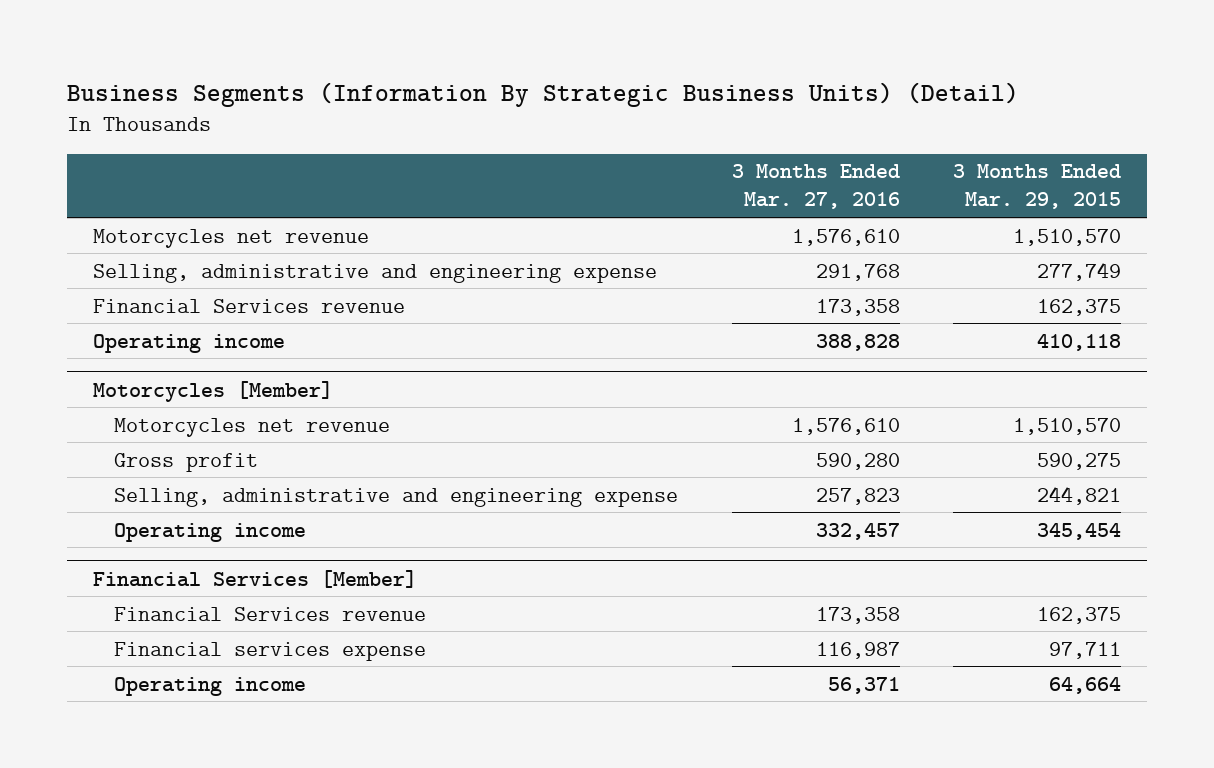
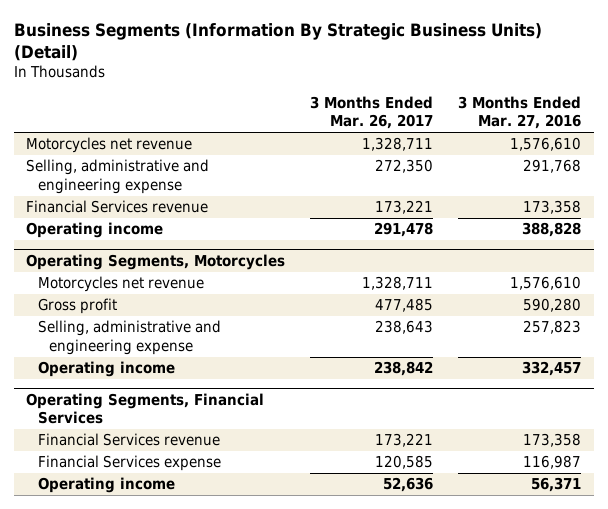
- | 3 Months Ended Mar. 27, 2016 | 3 Months Ended Mar. 29, 2015
+ | 3 Months Ended Mar. 26, 2017 | 3 Months Ended Mar. 27, 2016
- Motorcycles [Member]
+ Operating Segments, Motorcycles
- Financial Services [Member]
+ Operating Segments, Financial Services
- Financial services expense | 116,987 | 97,711
+ Financial Services expense | 120,585 | 116,987

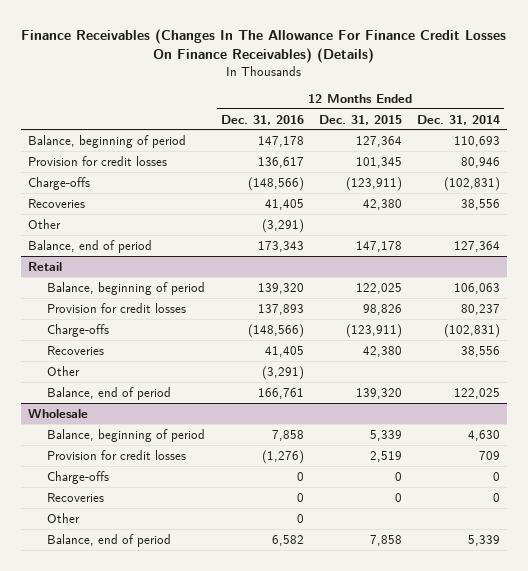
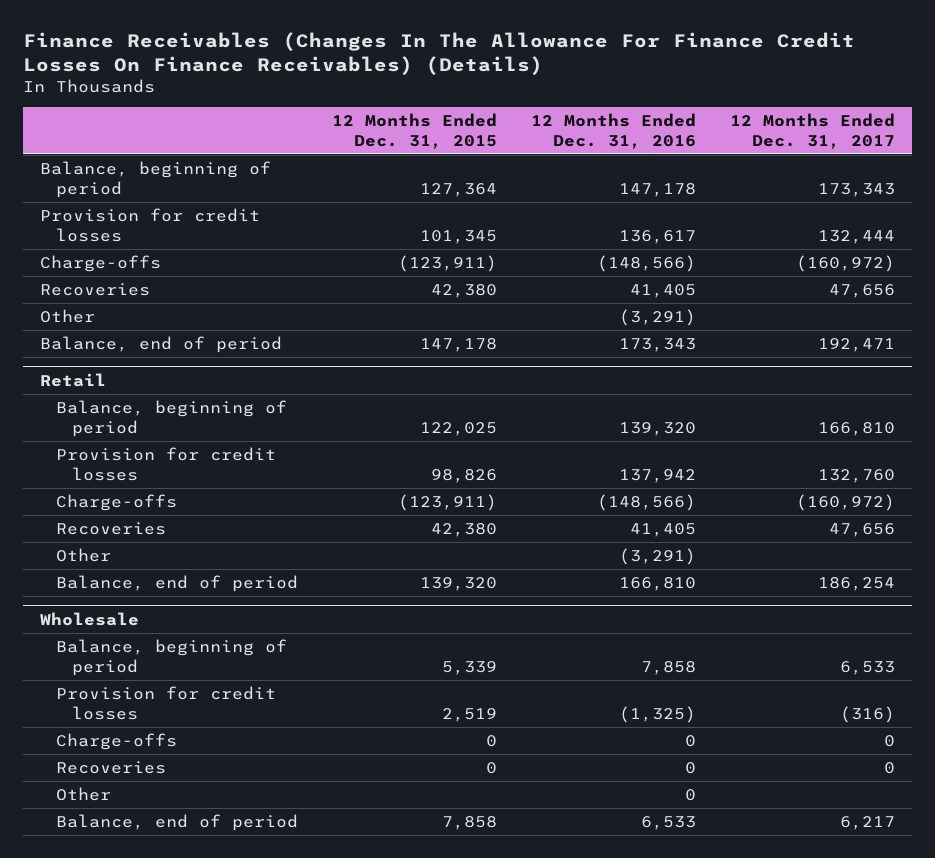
- | 12 Months Ended Dec. 31, 2016 | 12 Months Ended Dec. 31, 2015 | 12 Months Ended Dec. 31, 2014
+ | 12 Months Ended Dec. 31, 2015 | 12 Months Ended Dec. 31, 2016 | 12 Months Ended Dec. 31, 2017
@ Retail
- Provision for credit losses | 137,893 | 98,826 | 80,237
+ Provision for credit losses | 98,826 | 137,942 | 132,760
- Balance, end of period | 166,761 | 139,320 | 122,025
+ Balance, end of period | 139,320 | 166,810 | 186,254
@ Wholesale
- Provision for credit losses | (1,276) | 2,519 | 709
+ Provision for credit losses | 2,519 | (1,325) | (316)
- Balance, end of period | 6,582 | 7,858 | 5,339
+ Balance, end of period | 7,858 | 6,533 | 6,217

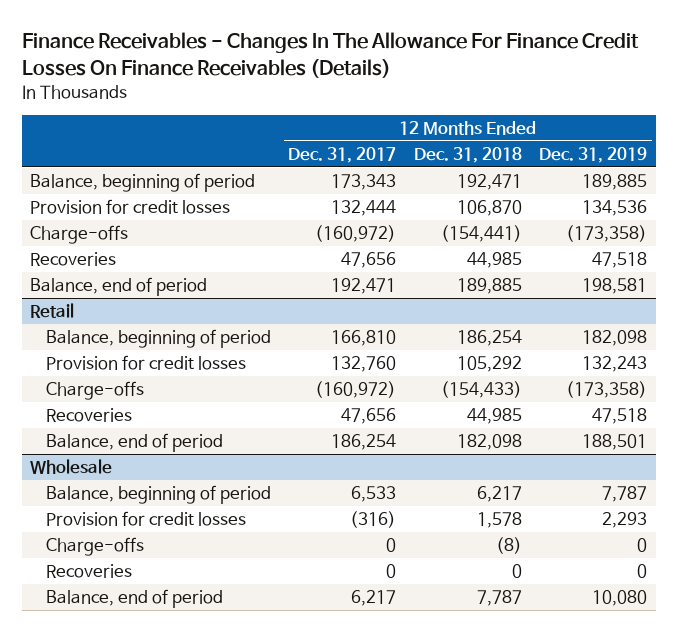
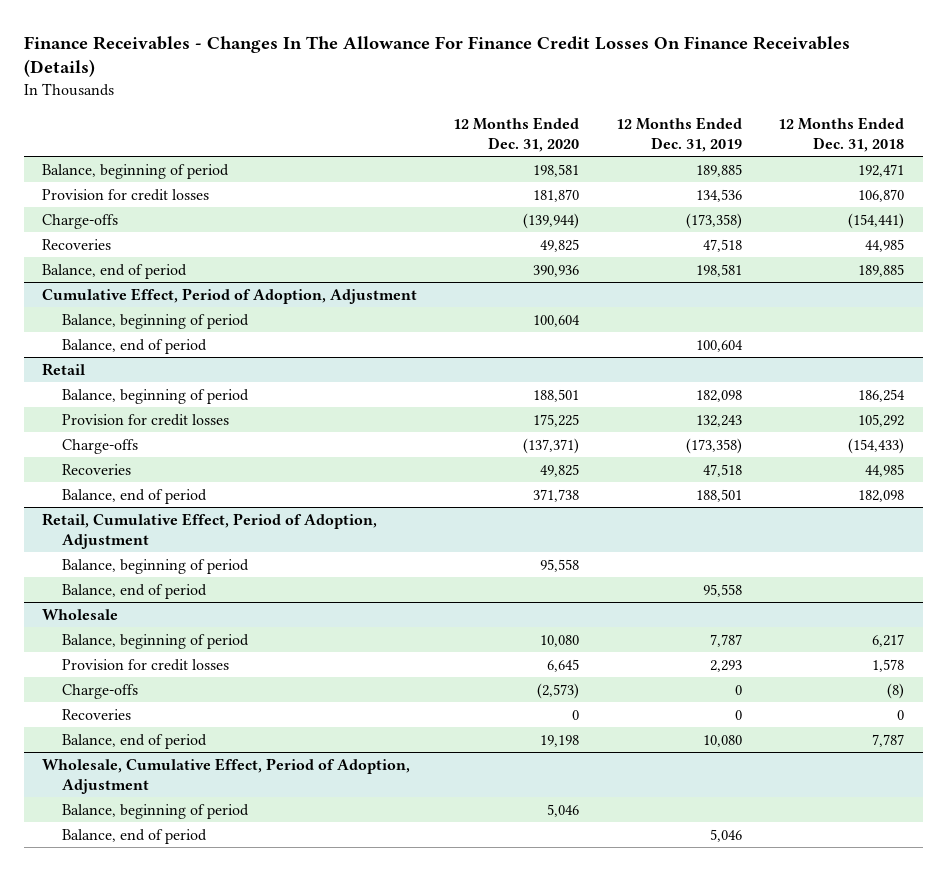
- | 12 Months Ended Dec. 31, 2017 | 12 Months Ended Dec. 31, 2018 | 12 Months Ended Dec. 31, 2019
+ | 12 Months Ended Dec. 31, 2020 | 12 Months Ended Dec. 31, 2019 | 12 Months Ended Dec. 31, 2018
+ Cumulative Effect, Period of Adoption, Adjustment
+ Balance, beginning of period | 100,604 | |
+ Balance, end of period | | 100,604 |
+ Retail, Cumulative Effect, Period of Adoption, Adjustment
+ Balance, beginning of period | 95,558 | |
+ Balance, end of period | | 95,558 |
+ Wholesale, Cumulative Effect, Period of Adoption, Adjustment
+ Balance, beginning of period | 5,046 | |
+ Balance, end of period | | 5,046 |

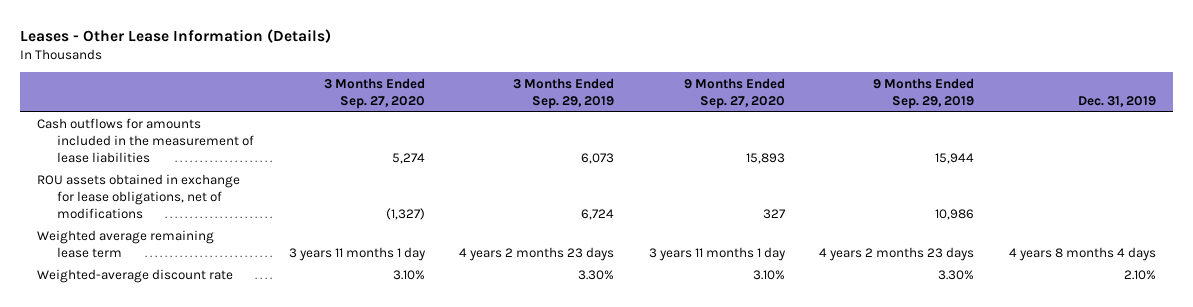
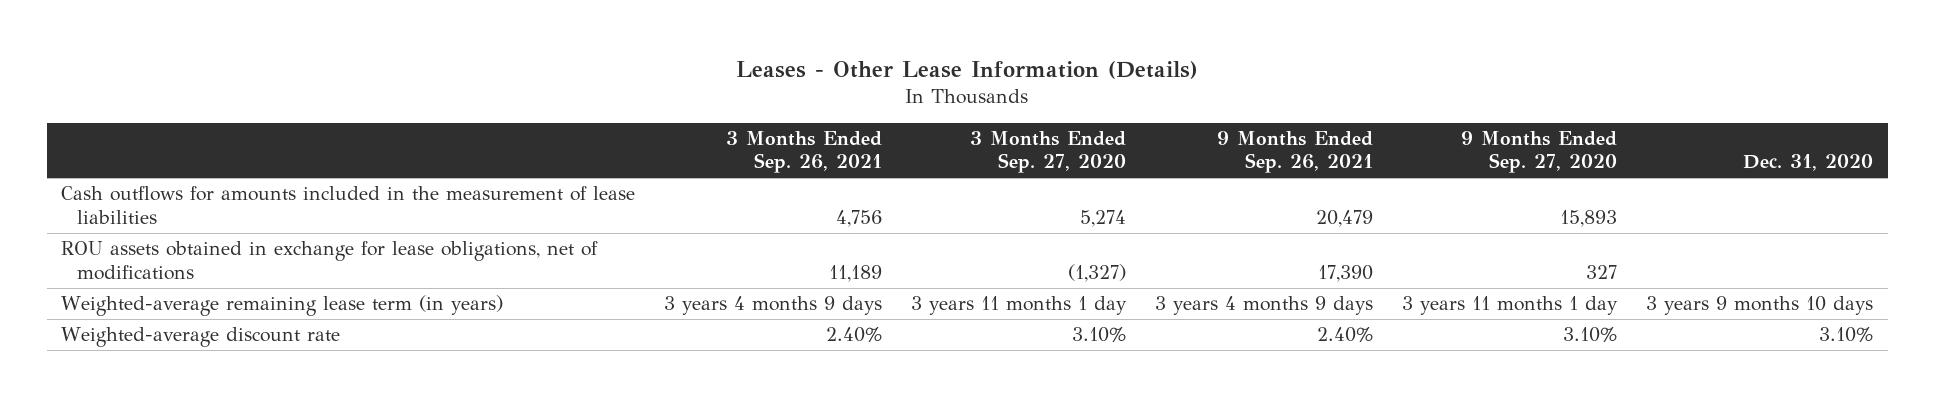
- | 3 Months Ended Sep. 27, 2020 | 3 Months Ended Sep. 29, 2019 | 9 Months Ended Sep. 27, 2020 | 9 Months Ended Sep. 29, 2019 | Dec. 31, 2019
+ | 3 Months Ended Sep. 26, 2021 | 3 Months Ended Sep. 27, 2020 | 9 Months Ended Sep. 26, 2021 | 9 Months Ended Sep. 27, 2020 | Dec. 31, 2020
- Weighted average remaining lease term | 3 years 11 months 1 day | 4 years 2 months 23 days | 3 years 11 months 1 day | 4 years 2 months 23 days | 4 years 8 months 4 days
+ Weighted-average remaining lease term (in years) | 3 years 4 months 9 days | 3 years 11 months 1 day | 3 years 4 months 9 days | 3 years 11 months 1 day | 3 years 9 months 10 days

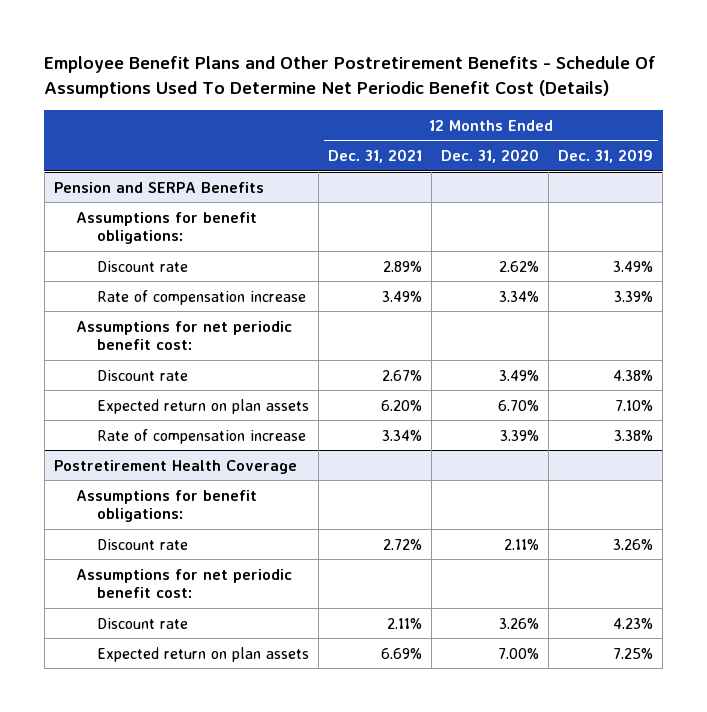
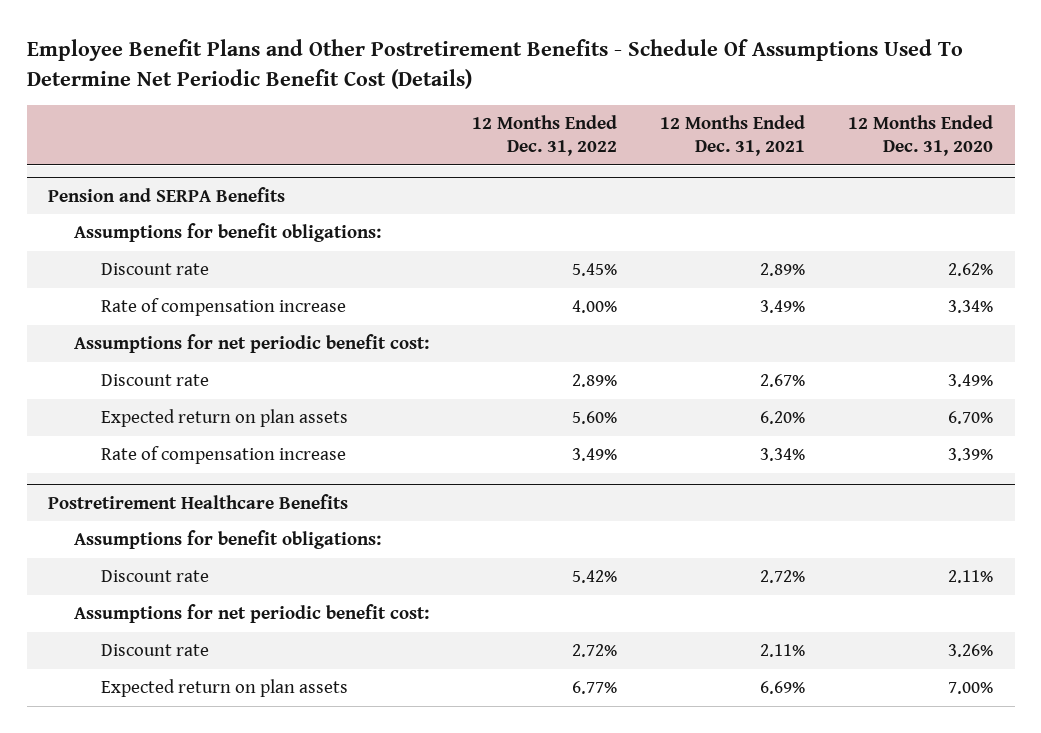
- | 12 Months Ended Dec. 31, 2021 | 12 Months Ended Dec. 31, 2020 | 12 Months Ended Dec. 31, 2019
+ | 12 Months Ended Dec. 31, 2022 | 12 Months Ended Dec. 31, 2021 | 12 Months Ended Dec. 31, 2020
- Postretirement Health Coverage
+ Postretirement Healthcare Benefits

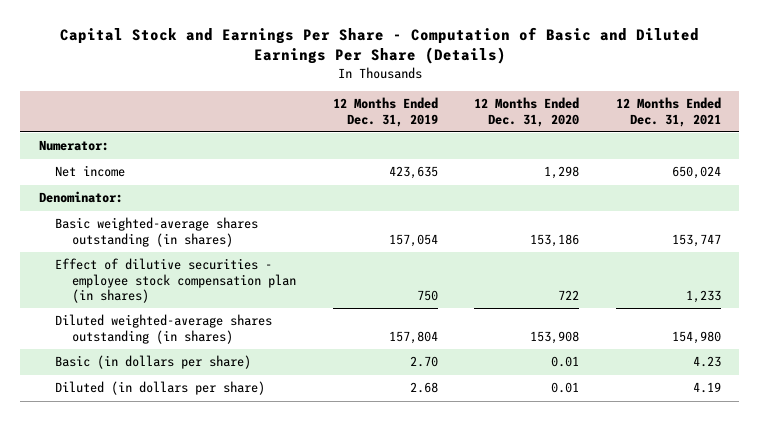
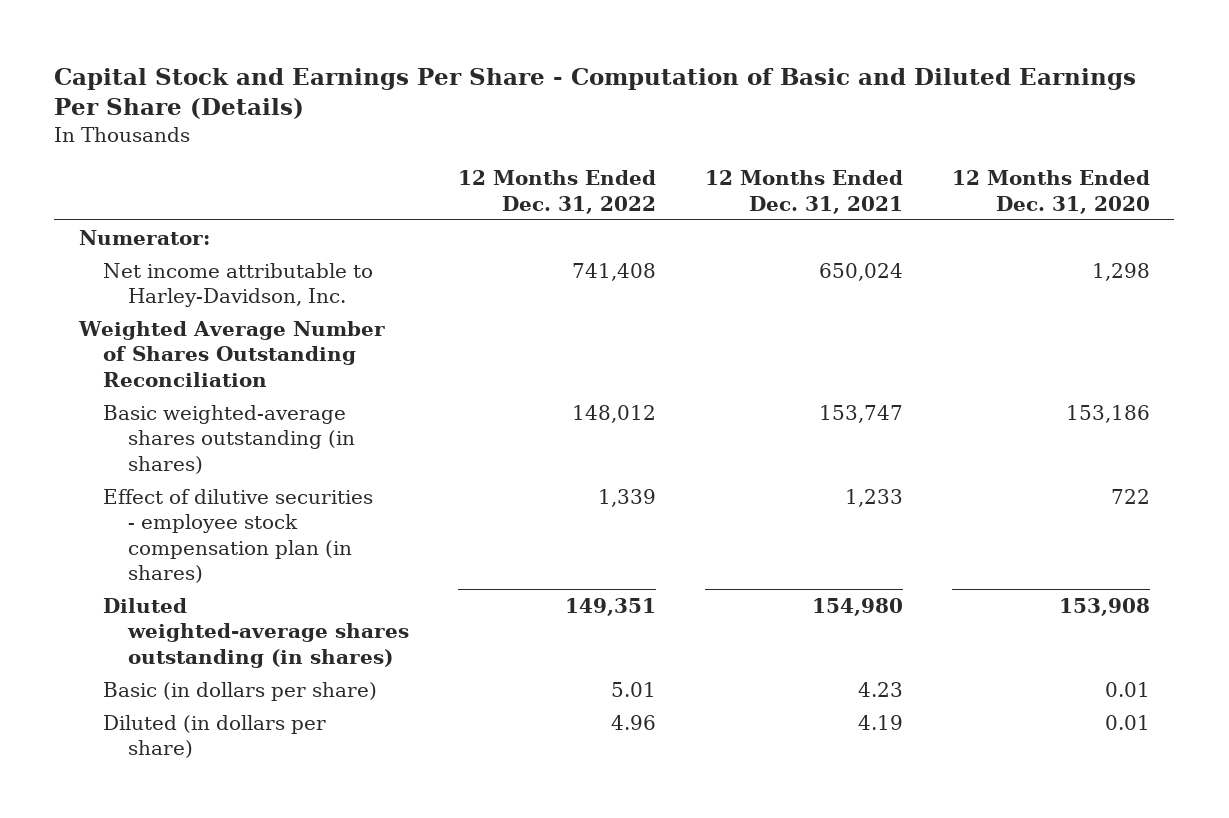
- | 12 Months Ended Dec. 31, 2019 | 12 Months Ended Dec. 31, 2020 | 12 Months Ended Dec. 31, 2021
+ | 12 Months Ended Dec. 31, 2022 | 12 Months Ended Dec. 31, 2021 | 12 Months Ended Dec. 31, 2020
- Net income | 423,635 | 1,298 | 650,024
- Denominator:
+ Net income attributable to Harley-Davidson, Inc. | 741,408 | 650,024 | 1,298
+ Weighted Average Number of Shares Outstanding Reconciliation

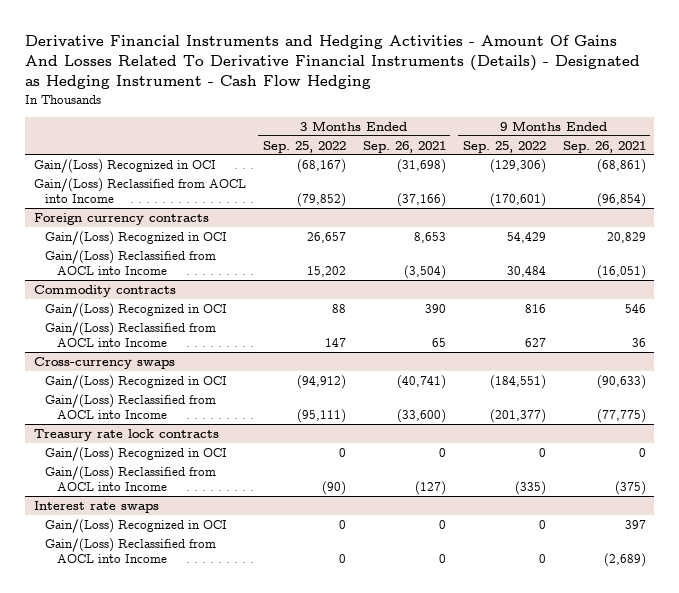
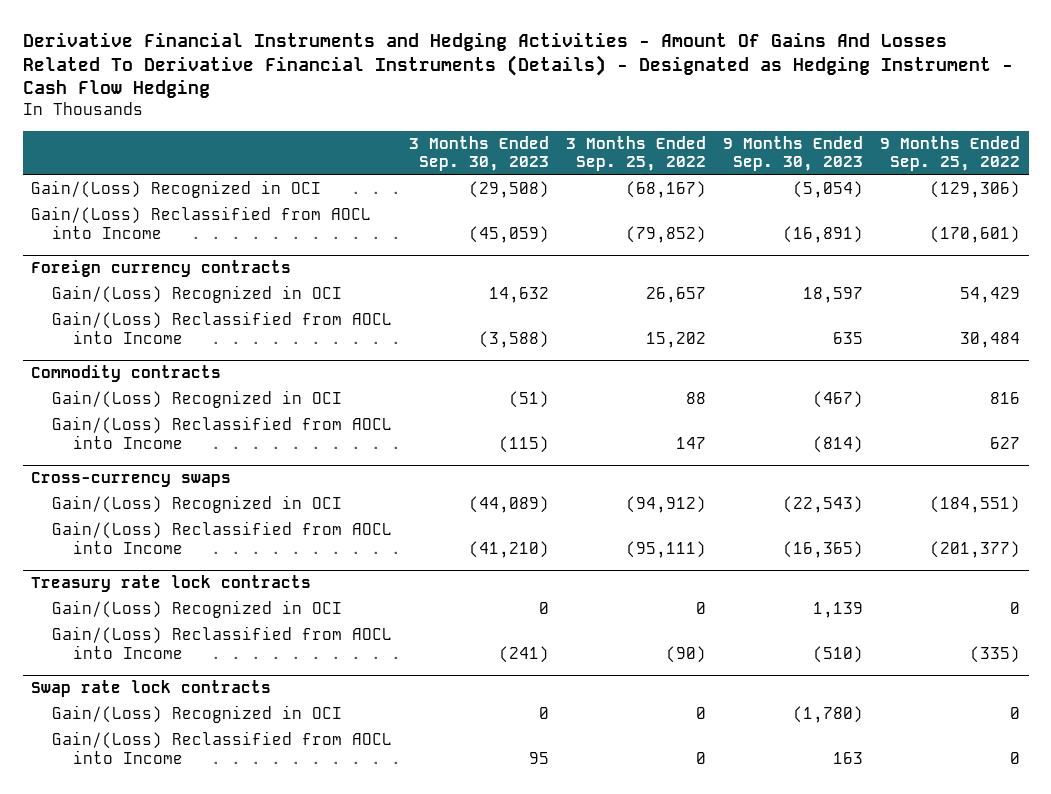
- | 3 Months Ended Sep. 25, 2022 | 3 Months Ended Sep. 26, 2021 | 9 Months Ended Sep. 25, 2022 | 9 Months Ended Sep. 26, 2021
+ | 3 Months Ended Sep. 30, 2023 | 3 Months Ended Sep. 25, 2022 | 9 Months Ended Sep. 30, 2023 | 9 Months Ended Sep. 25, 2022
- Interest rate swaps
+ Swap rate lock contracts

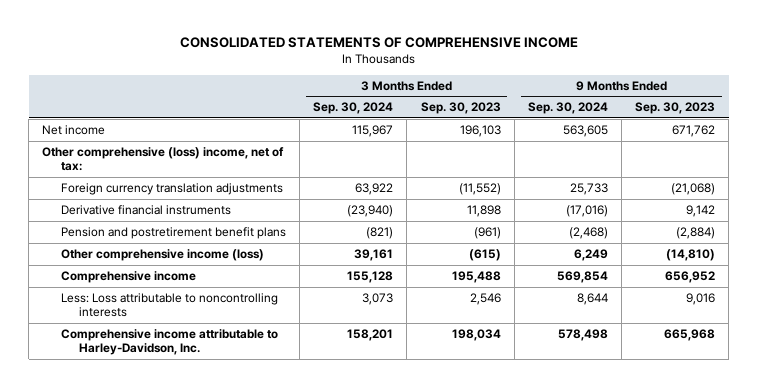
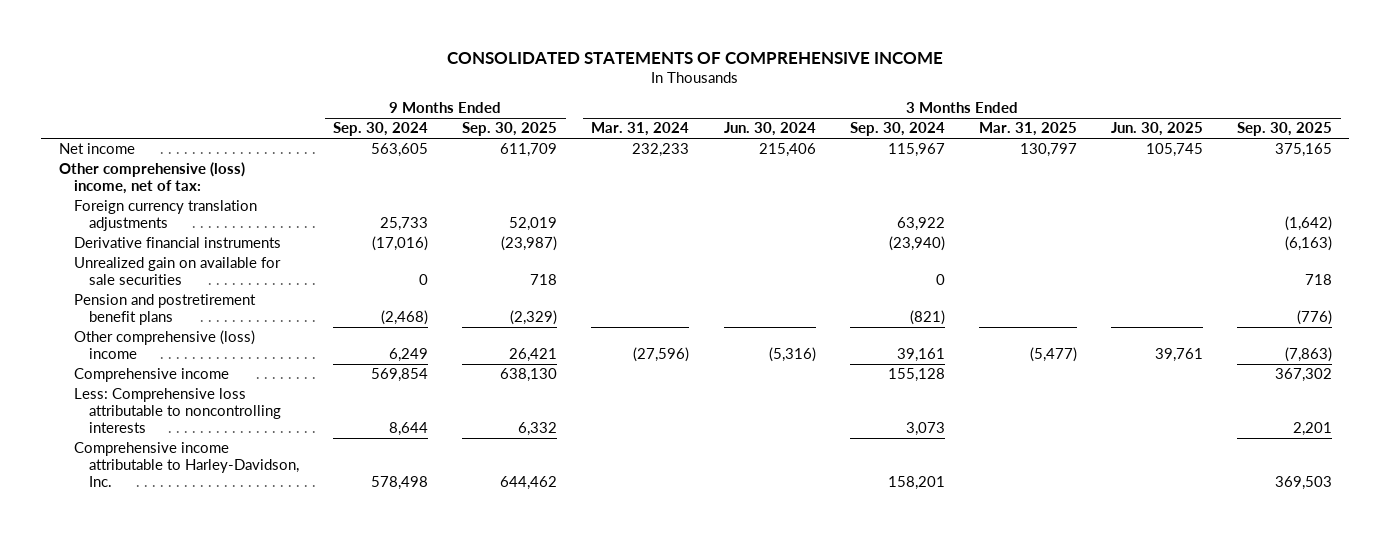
- | 3 Months Ended Sep. 30, 2024 | 3 Months Ended Sep. 30, 2023 | 9 Months Ended Sep. 30, 2024 | 9 Months Ended Sep. 30, 2023
+ | 9 Months Ended Sep. 30, 2024 | 9 Months Ended Sep. 30, 2025 | 3 Months Ended Mar. 31, 2024 | 3 Months Ended Jun. 30, 2024 | 3 Months Ended Sep. 30, 2024 | 3 Months Ended Mar. 31, 2025 | 3 Months Ended Jun. 30, 2025 | 3 Months Ended Sep. 30, 2025
+ Unrealized gain on available for sale securities | 0 | 718 | | | 0 | | | 718
- Other comprehensive income (loss) | 39,161 | (615) | 6,249 | (14,810)
+ Other comprehensive (loss) income | 6,249 | 26,421 | (27,596) | (5,316) | 39,161 | (5,477) | 39,761 | (7,863)
- Less: Loss attributable to noncontrolling interests | 3,073 | 2,546 | 8,644 | 9,016
+ Less: Comprehensive loss attributable to noncontrolling interests | 8,644 | 6,332 | | | 3,073 | | | 2,201

